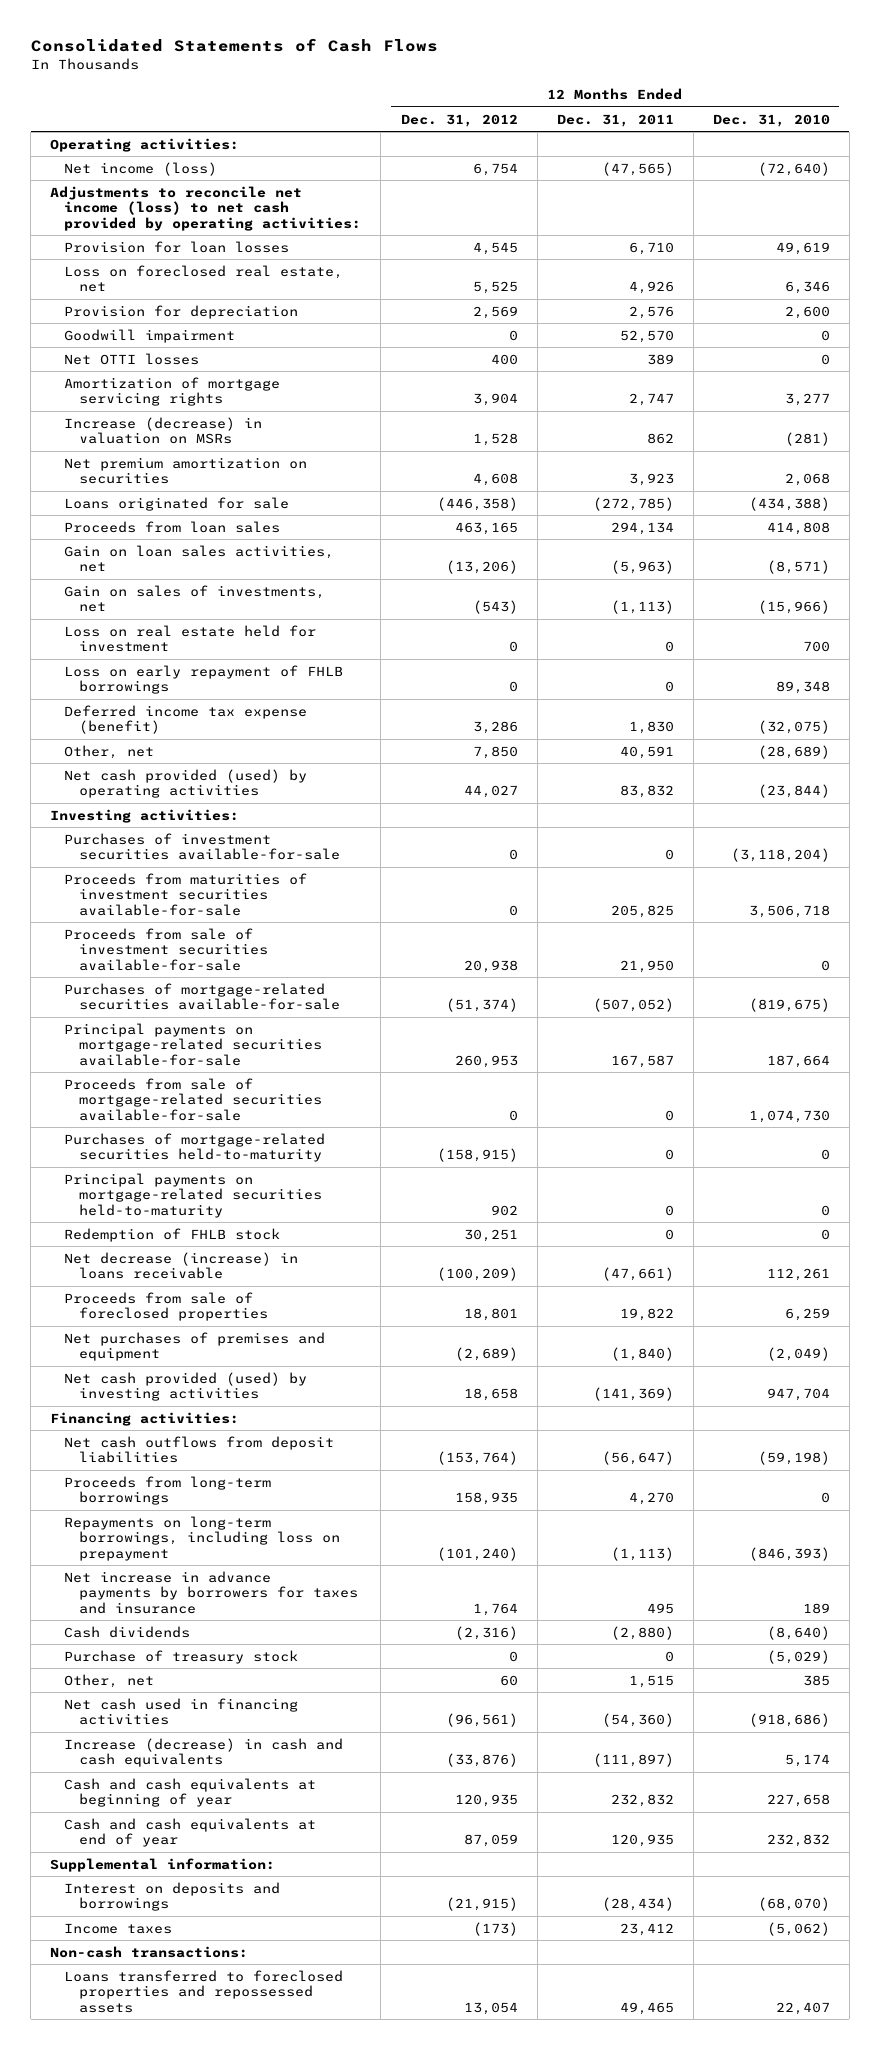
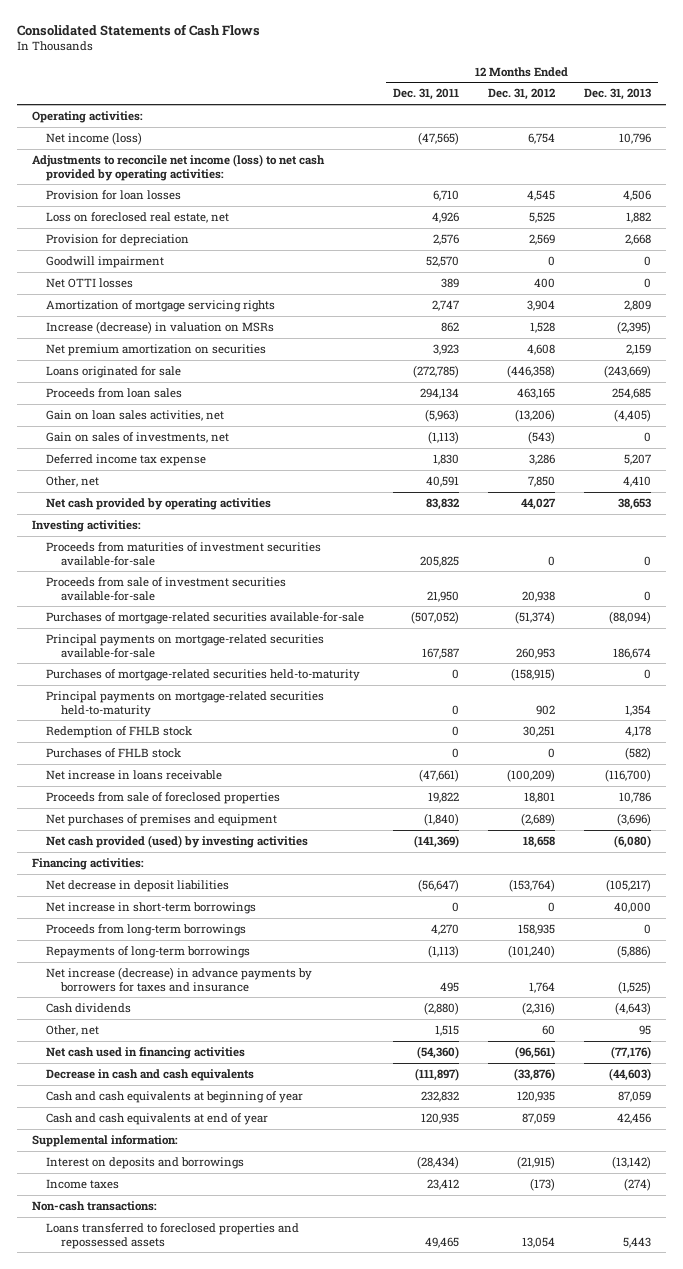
- | 12 Months Ended Dec. 31, 2012 | 12 Months Ended Dec. 31, 2011 | 12 Months Ended Dec. 31, 2010
+ | 12 Months Ended Dec. 31, 2011 | 12 Months Ended Dec. 31, 2012 | 12 Months Ended Dec. 31, 2013
- Loss on real estate held for investment | 0 | 0 | 700
- Loss on early repayment of FHLB borrowings | 0 | 0 | 89,348
- Deferred income tax expense (benefit) | 3,286 | 1,830 | (32,075)
+ Deferred income tax expense | 1,830 | 3,286 | 5,207
- Net cash provided (used) by operating activities | 44,027 | 83,832 | (23,844)
+ Net cash provided by operating activities | 83,832 | 44,027 | 38,653
- Purchases of investment securities available-for-sale | 0 | 0 | (3,118,204)
- Proceeds from sale of mortgage-related securities available-for-sale | 0 | 0 | 1,074,730
- Net decrease (increase) in loans receivable | (100,209) | (47,661) | 112,261
+ Purchases of FHLB stock | 0 | 0 | (582)
+ Net increase in loans receivable | (47,661) | (100,209) | (116,700)
- Net cash outflows from deposit liabilities | (153,764) | (56,647) | (59,198)
+ Net decrease in deposit liabilities | (56,647) | (153,764) | (105,217)
+ Net increase in short-term borrowings | 0 | 0 | 40,000
- Repayments on long-term borrowings, including loss on prepayment | (101,240) | (1,113) | (846,393)
- Net increase in advance payments by borrowers for taxes and insurance | 1,764 | 495 | 189
+ Repayments of long-term borrowings | (1,113) | (101,240) | (5,886)
+ Net increase (decrease) in advance payments by borrowers for taxes and insurance | 495 | 1,764 | (1,525)
- Purchase of treasury stock | 0 | 0 | (5,029)
- Increase (decrease) in cash and cash equivalents | (33,876) | (111,897) | 5,174
+ Decrease in cash and cash equivalents | (111,897) | (33,876) | (44,603)

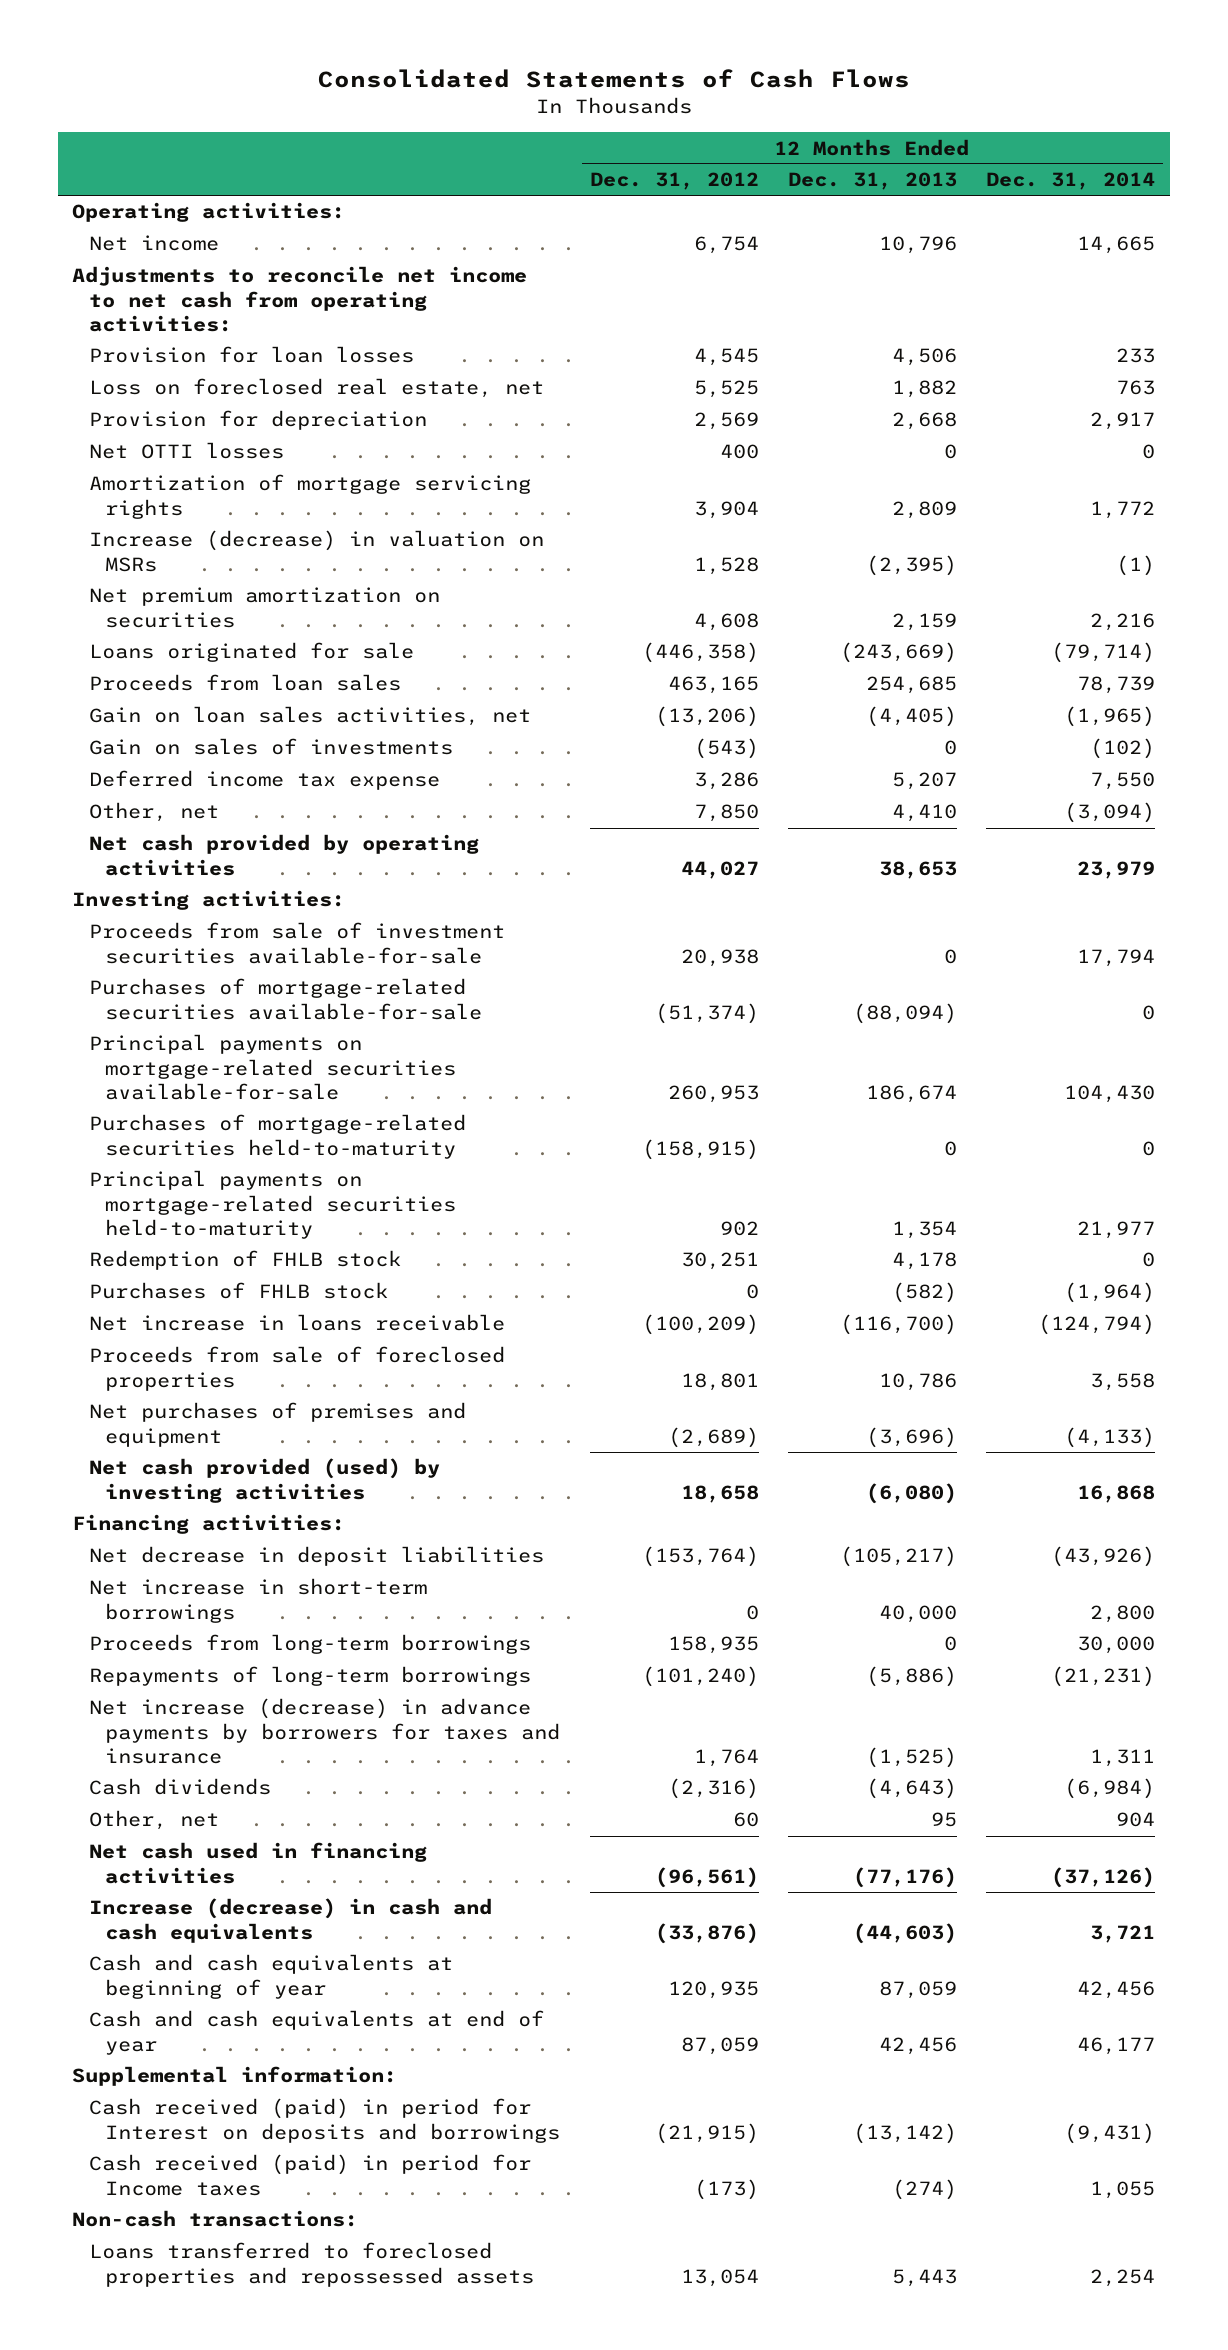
- | 12 Months Ended Dec. 31, 2011 | 12 Months Ended Dec. 31, 2012 | 12 Months Ended Dec. 31, 2013
+ | 12 Months Ended Dec. 31, 2012 | 12 Months Ended Dec. 31, 2013 | 12 Months Ended Dec. 31, 2014
- Net income (loss) | (47,565) | 6,754 | 10,796
- Adjustments to reconcile net income (loss) to net cash provided by operating activities:
+ Net income | 6,754 | 10,796 | 14,665
+ Adjustments to reconcile net income to net cash from operating activities:
- Goodwill impairment | 52,570 | 0 | 0
- Gain on sales of investments, net | (1,113) | (543) | 0
+ Gain on sales of investments | (543) | 0 | (102)
- Proceeds from maturities of investment securities available-for-sale | 205,825 | 0 | 0
- Decrease in cash and cash equivalents | (111,897) | (33,876) | (44,603)
+ Increase (decrease) in cash and cash equivalents | (33,876) | (44,603) | 3,721
- Interest on deposits and borrowings | (28,434) | (21,915) | (13,142)
- Income taxes | 23,412 | (173) | (274)
+ Cash received (paid) in period for Interest on deposits and borrowings | (21,915) | (13,142) | (9,431)
+ Cash received (paid) in period for Income taxes | (173) | (274) | 1,055

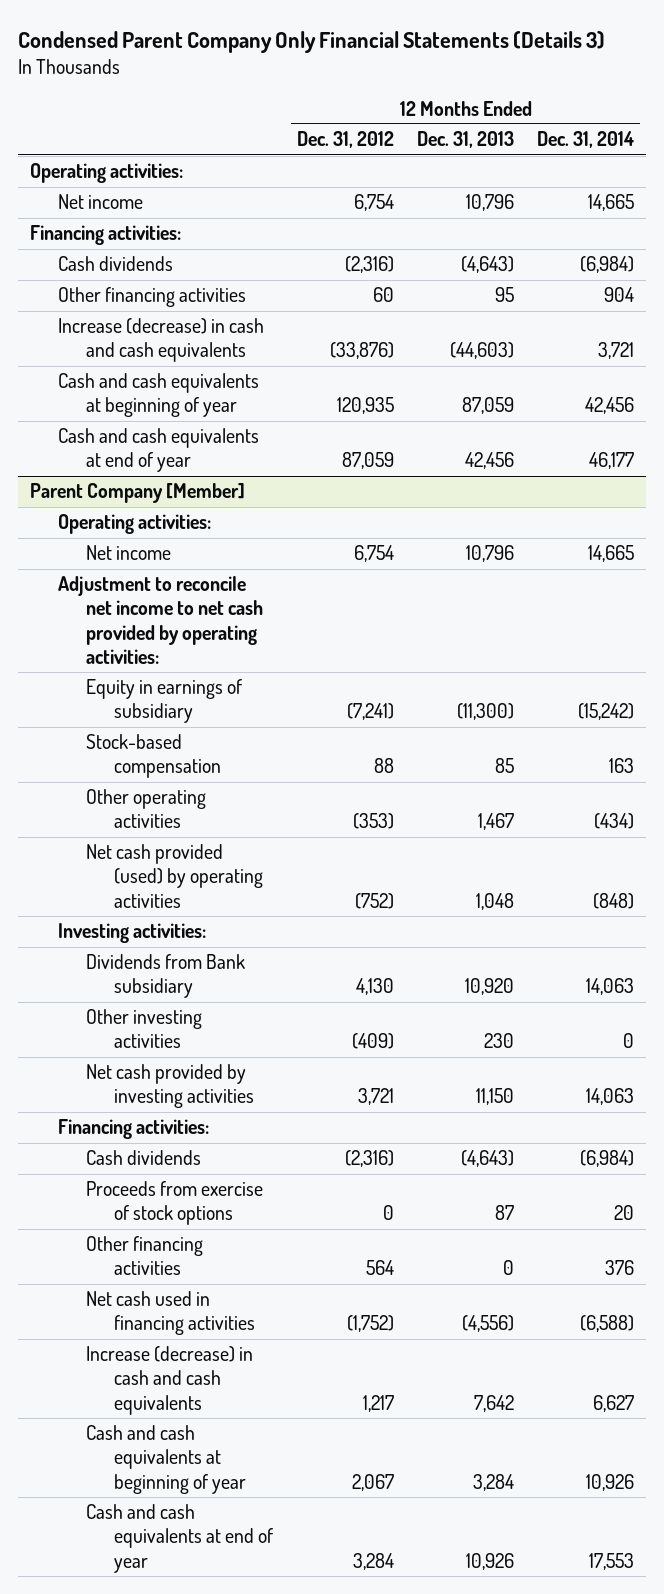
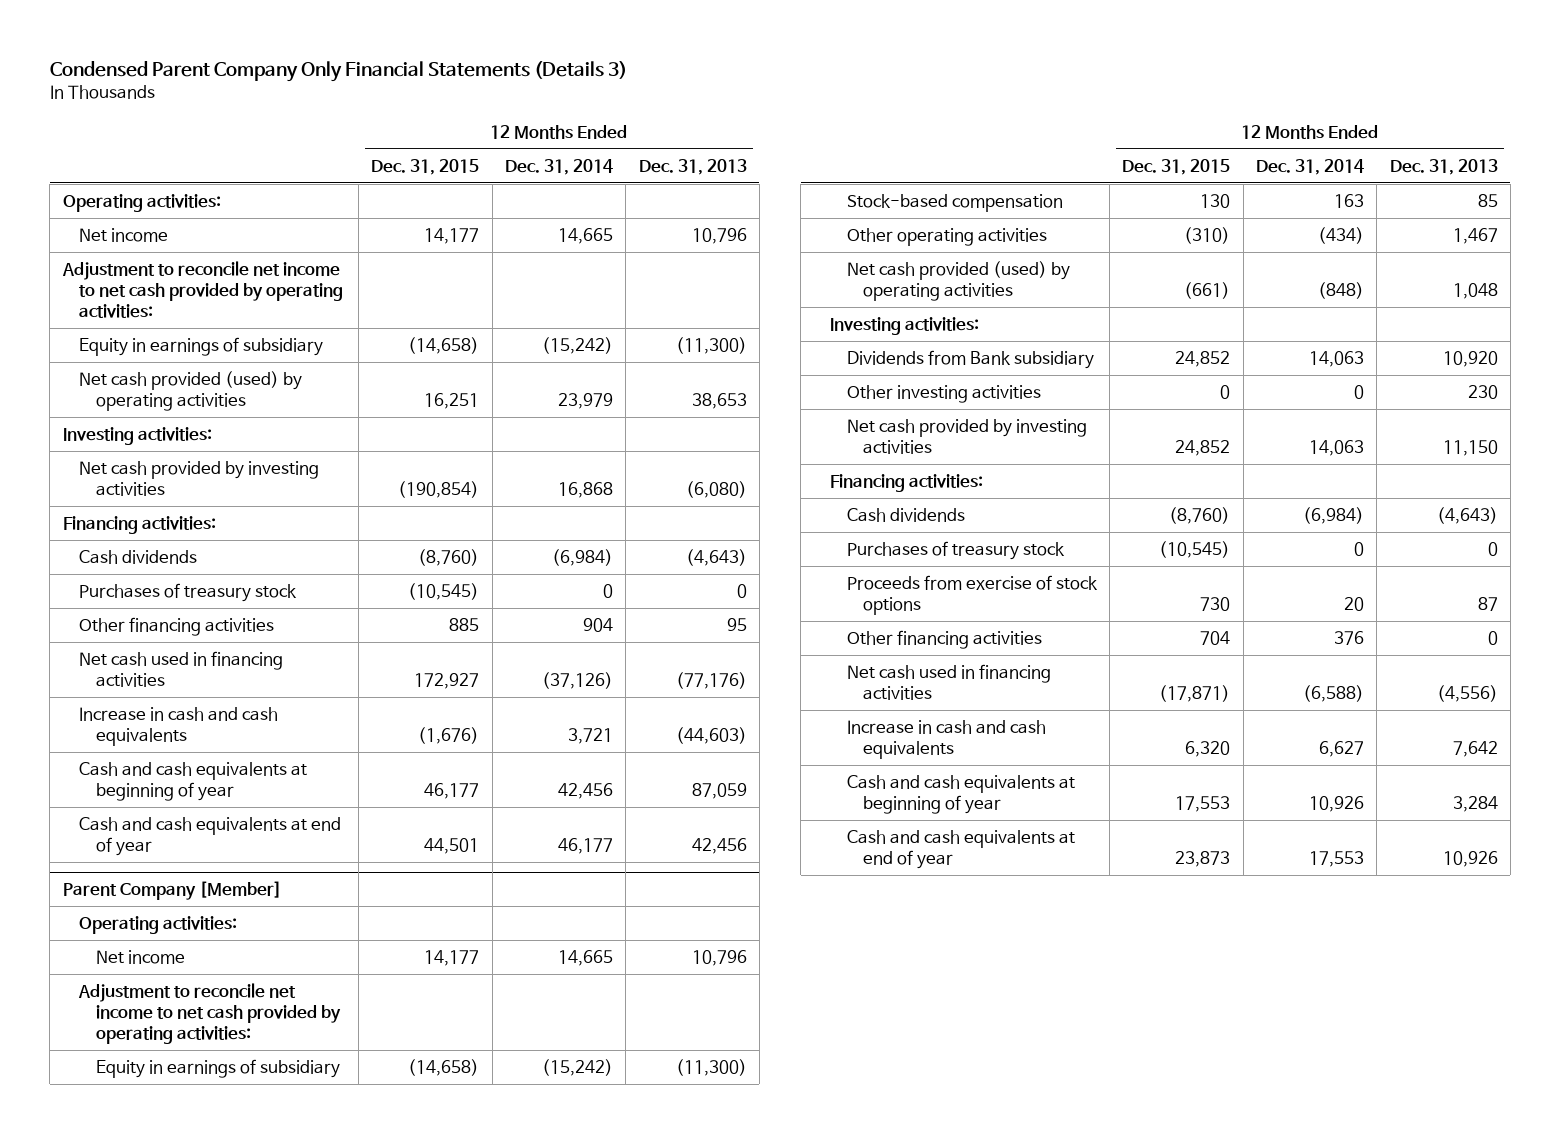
- | 12 Months Ended Dec. 31, 2012 | 12 Months Ended Dec. 31, 2013 | 12 Months Ended Dec. 31, 2014
+ | 12 Months Ended Dec. 31, 2015 | 12 Months Ended Dec. 31, 2014 | 12 Months Ended Dec. 31, 2013
+ Adjustment to reconcile net income to net cash provided by operating activities:
+ Equity in earnings of subsidiary | (14,658) | (15,242) | (11,300)
+ Net cash provided (used) by operating activities | 16,251 | 23,979 | 38,653
+ Investing activities:
+ Net cash provided by investing activities | (190,854) | 16,868 | (6,080)
+ Purchases of treasury stock | (10,545) | 0 | 0
- Increase (decrease) in cash and cash equivalents | (33,876) | (44,603) | 3,721
+ Net cash used in financing activities | 172,927 | (37,126) | (77,176)
+ Increase in cash and cash equivalents | (1,676) | 3,721 | (44,603)
@ Parent Company [Member]
+ Purchases of treasury stock | (10,545) | 0 | 0
- Increase (decrease) in cash and cash equivalents | 1,217 | 7,642 | 6,627
+ Increase in cash and cash equivalents | 6,320 | 6,627 | 7,642

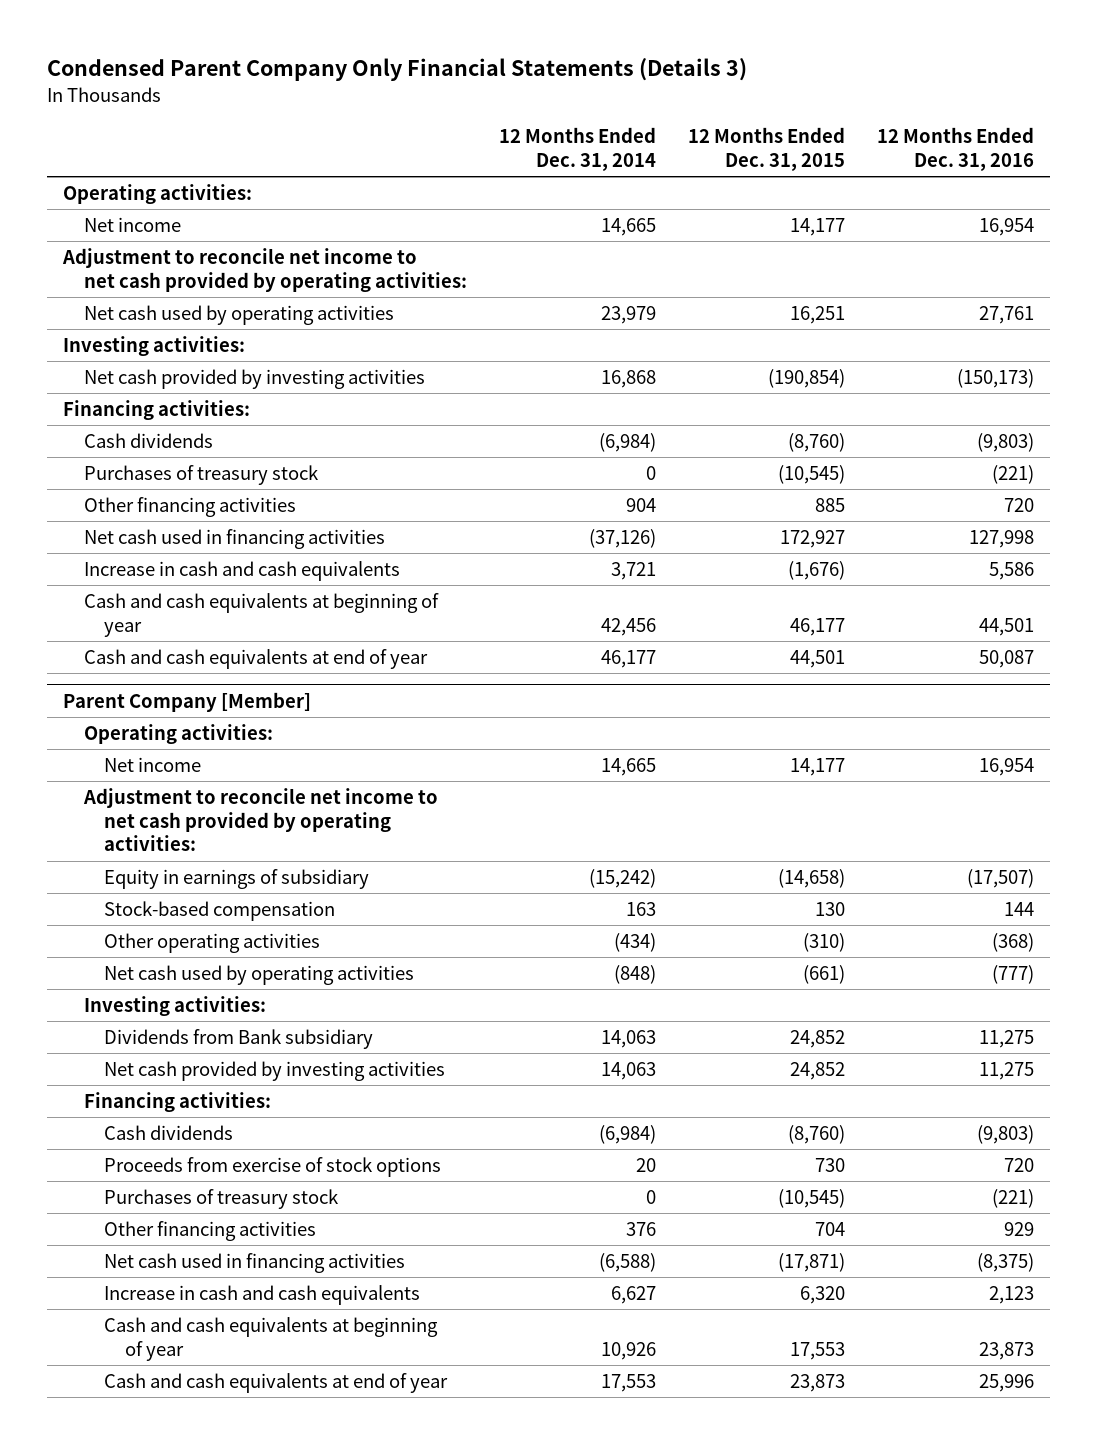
- | 12 Months Ended Dec. 31, 2015 | 12 Months Ended Dec. 31, 2014 | 12 Months Ended Dec. 31, 2013
+ | 12 Months Ended Dec. 31, 2014 | 12 Months Ended Dec. 31, 2015 | 12 Months Ended Dec. 31, 2016
- Equity in earnings of subsidiary | (14,658) | (15,242) | (11,300)
- Net cash provided (used) by operating activities | 16,251 | 23,979 | 38,653
+ Net cash used by operating activities | 23,979 | 16,251 | 27,761
@ Parent Company [Member]
- Net cash provided (used) by operating activities | (661) | (848) | 1,048
+ Net cash used by operating activities | (848) | (661) | (777)
- Other investing activities | 0 | 0 | 230
moved down: Purchases of treasury stock | 0 | (10,545) | (221)

